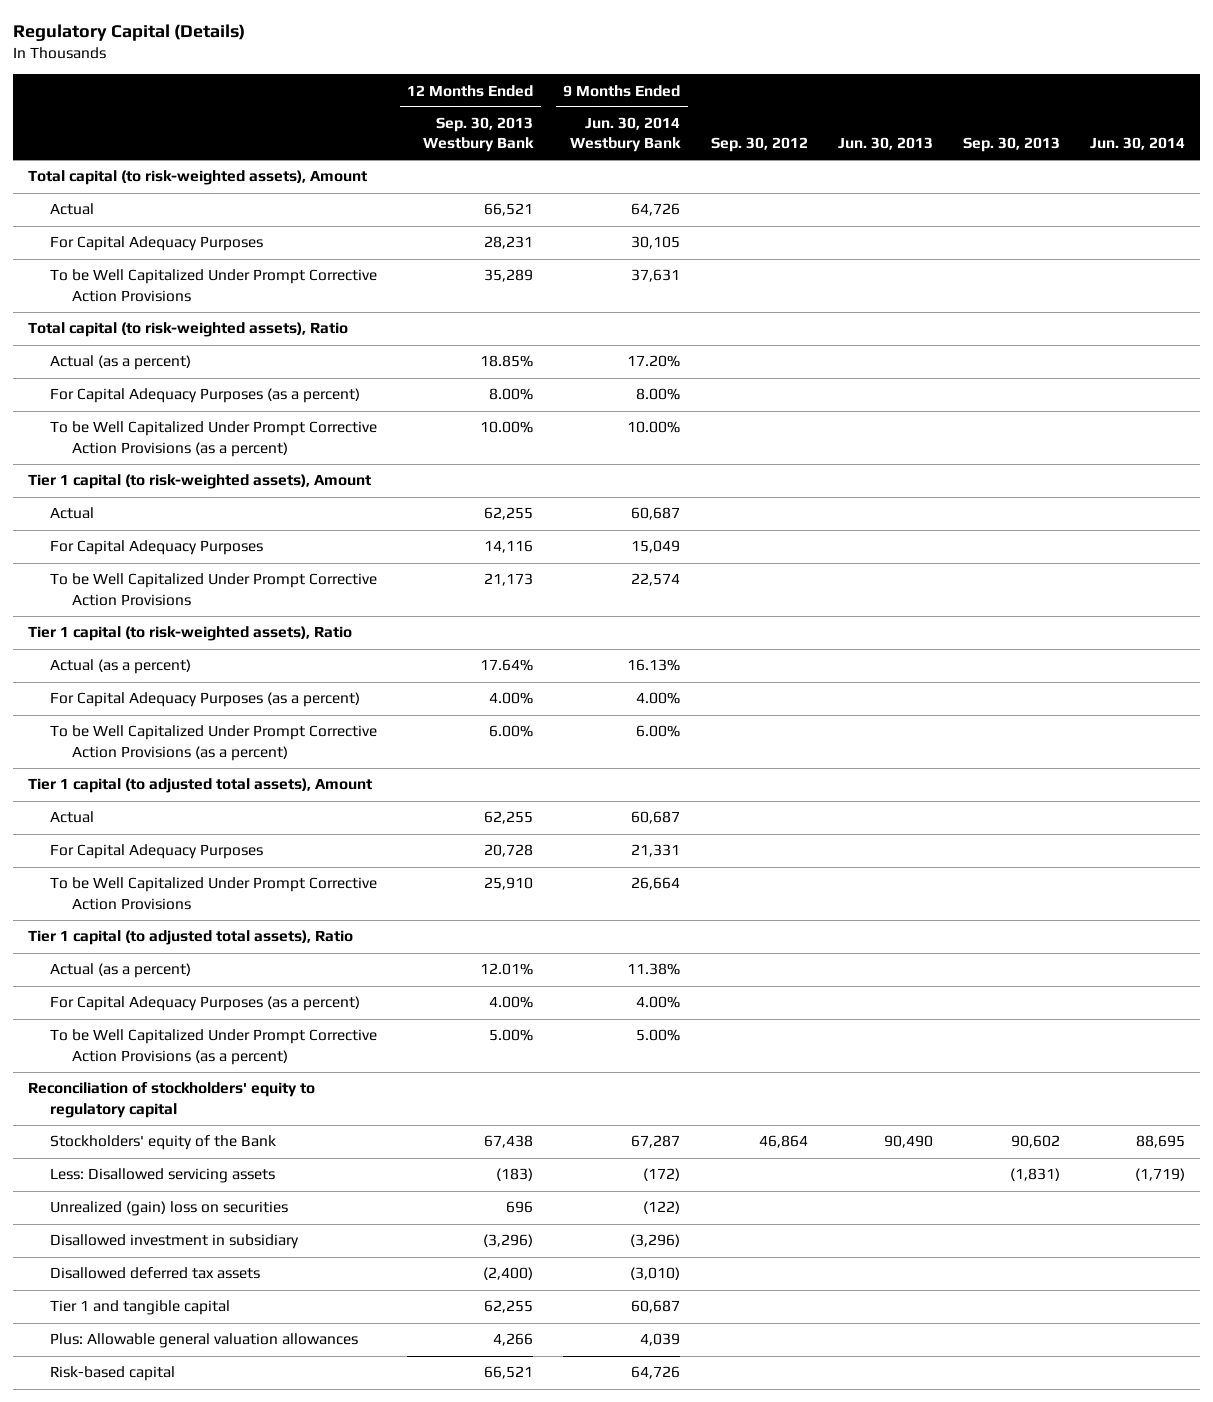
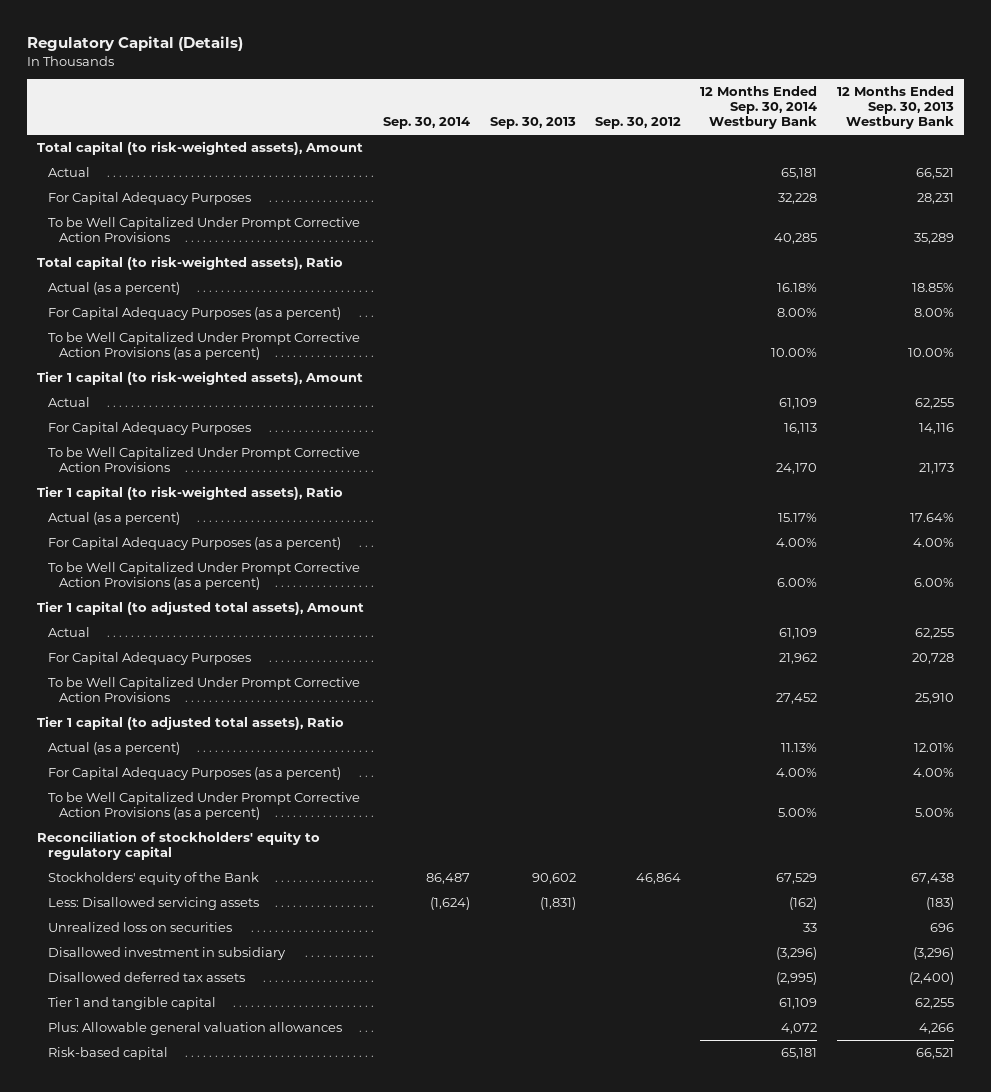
- | 12 Months Ended Sep. 30, 2013 Westbury Bank | 9 Months Ended Jun. 30, 2014 Westbury Bank | Sep. 30, 2012 | Jun. 30, 2013 | Sep. 30, 2013 | Jun. 30, 2014
+ | Sep. 30, 2014 | Sep. 30, 2013 | Sep. 30, 2012 | 12 Months Ended Sep. 30, 2014 Westbury Bank | 12 Months Ended Sep. 30, 2013 Westbury Bank
- Unrealized (gain) loss on securities | 696 | (122) | | | |
+ Unrealized loss on securities | | | | 33 | 696

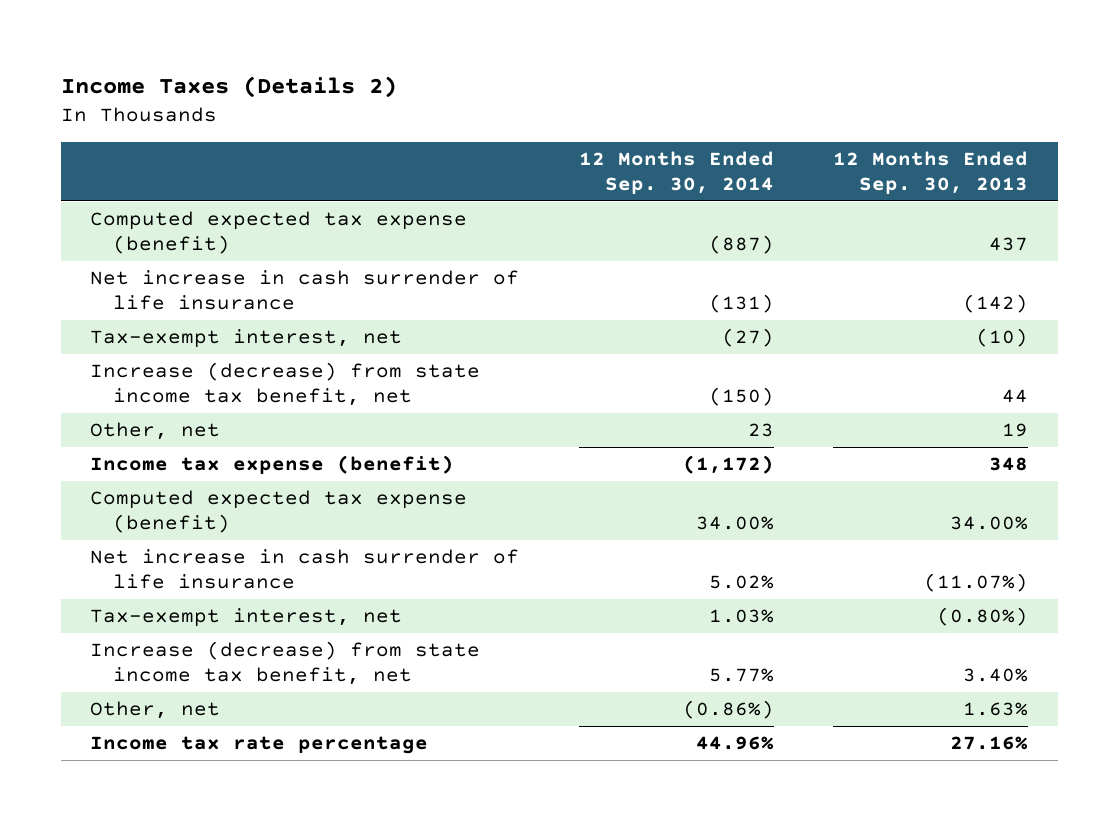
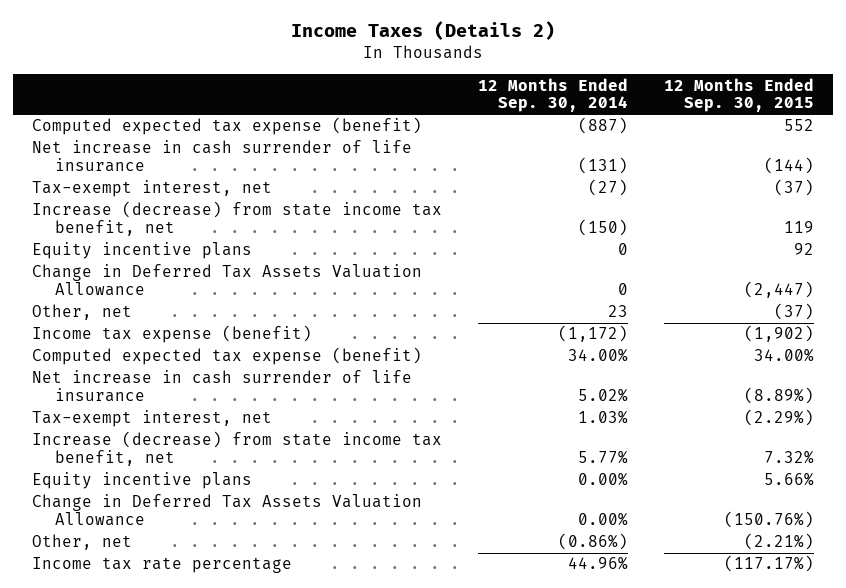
- | 12 Months Ended Sep. 30, 2014 | 12 Months Ended Sep. 30, 2013
+ | 12 Months Ended Sep. 30, 2014 | 12 Months Ended Sep. 30, 2015
+ Equity incentive plans | 0 | 92
+ Change in Deferred Tax Assets Valuation Allowance | 0 | (2,447)
+ Equity incentive plans | 0.00% | 5.66%
+ Change in Deferred Tax Assets Valuation Allowance | 0.00% | (150.76%)

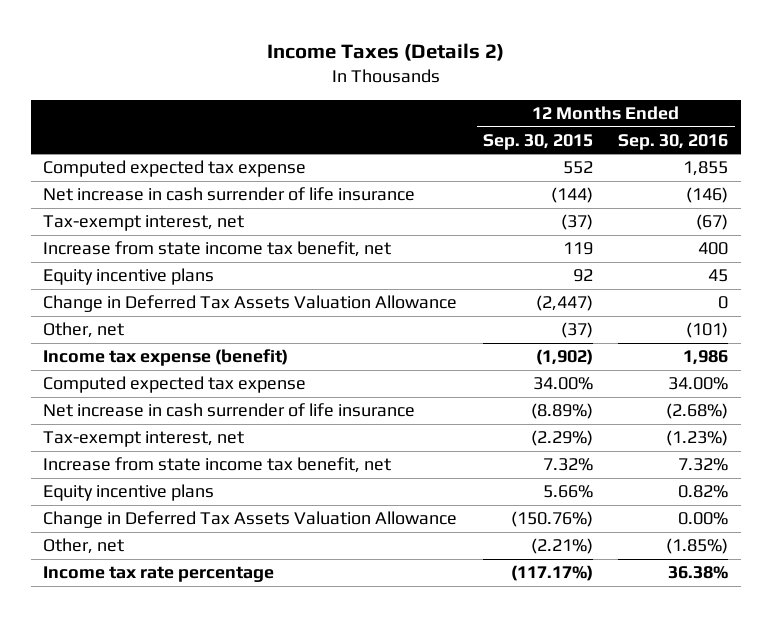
- | 12 Months Ended Sep. 30, 2014 | 12 Months Ended Sep. 30, 2015
+ | 12 Months Ended Sep. 30, 2015 | 12 Months Ended Sep. 30, 2016
- Computed expected tax expense (benefit) | (887) | 552
+ Computed expected tax expense | 552 | 1,855
- Increase (decrease) from state income tax benefit, net | (150) | 119
+ Increase from state income tax benefit, net | 119 | 400
- Computed expected tax expense (benefit) | 34.00% | 34.00%
+ Computed expected tax expense | 34.00% | 34.00%
- Increase (decrease) from state income tax benefit, net | 5.77% | 7.32%
+ Increase from state income tax benefit, net | 7.32% | 7.32%

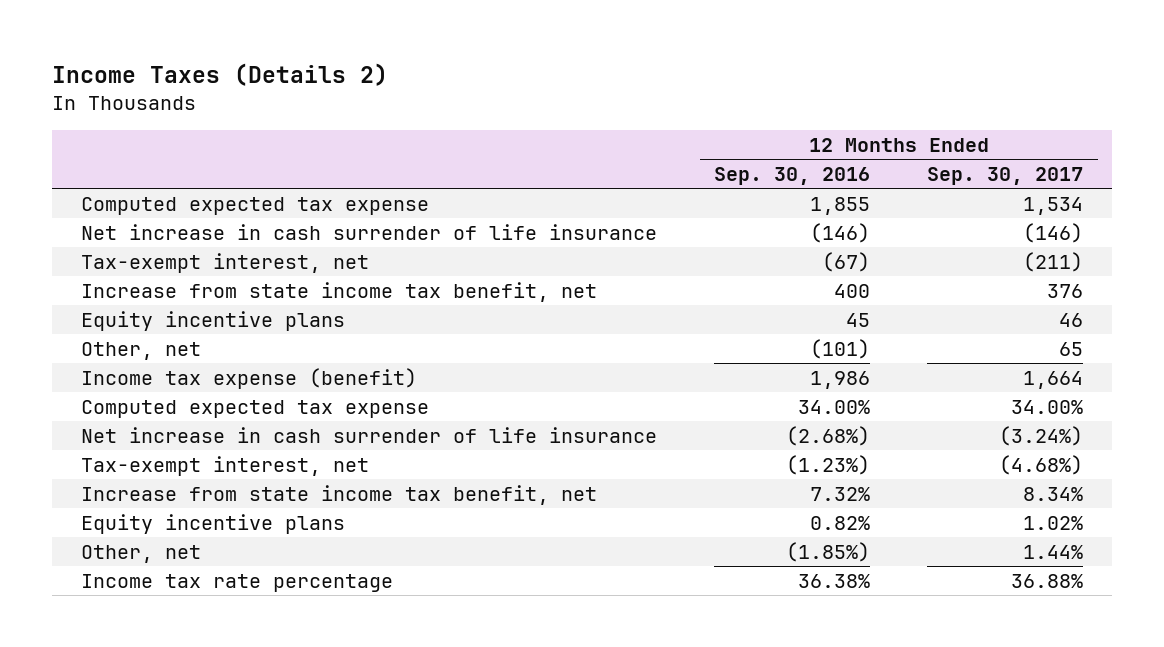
- | 12 Months Ended Sep. 30, 2015 | 12 Months Ended Sep. 30, 2016
+ | 12 Months Ended Sep. 30, 2016 | 12 Months Ended Sep. 30, 2017
- Change in Deferred Tax Assets Valuation Allowance | (2,447) | 0
- Change in Deferred Tax Assets Valuation Allowance | (150.76%) | 0.00%

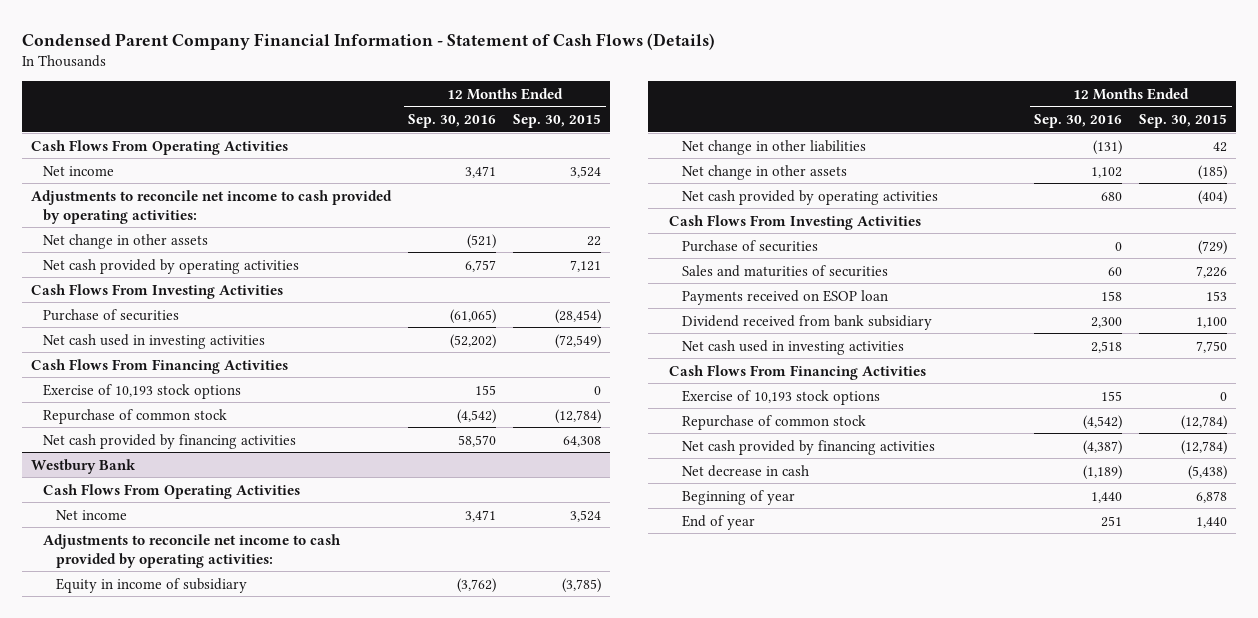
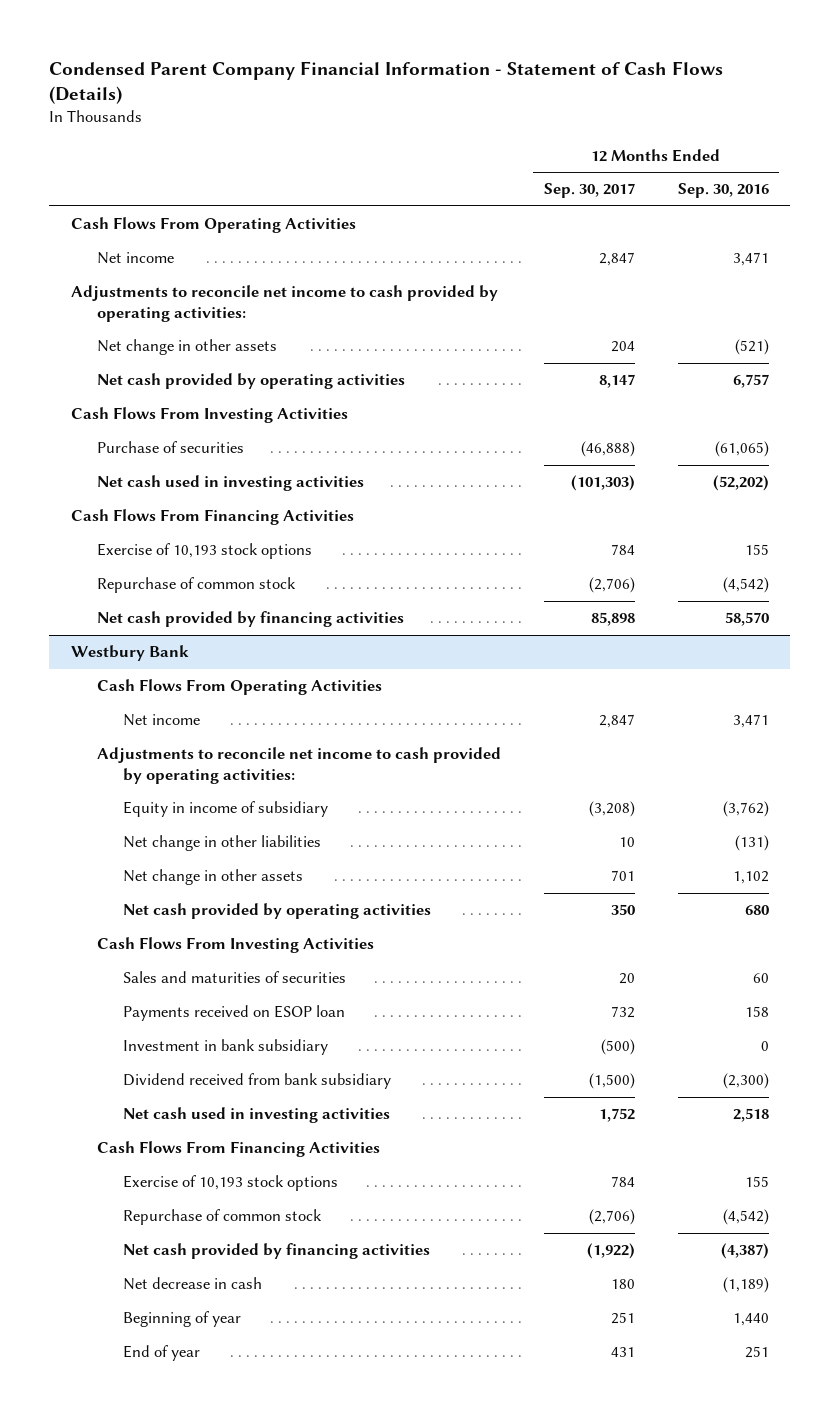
- | 12 Months Ended Sep. 30, 2016 | 12 Months Ended Sep. 30, 2015
+ | 12 Months Ended Sep. 30, 2017 | 12 Months Ended Sep. 30, 2016
@ Westbury Bank
- Purchase of securities | 0 | (729)
- Dividend received from bank subsidiary | 2,300 | 1,100
+ Investment in bank subsidiary | (500) | 0
+ Dividend received from bank subsidiary | (1,500) | (2,300)

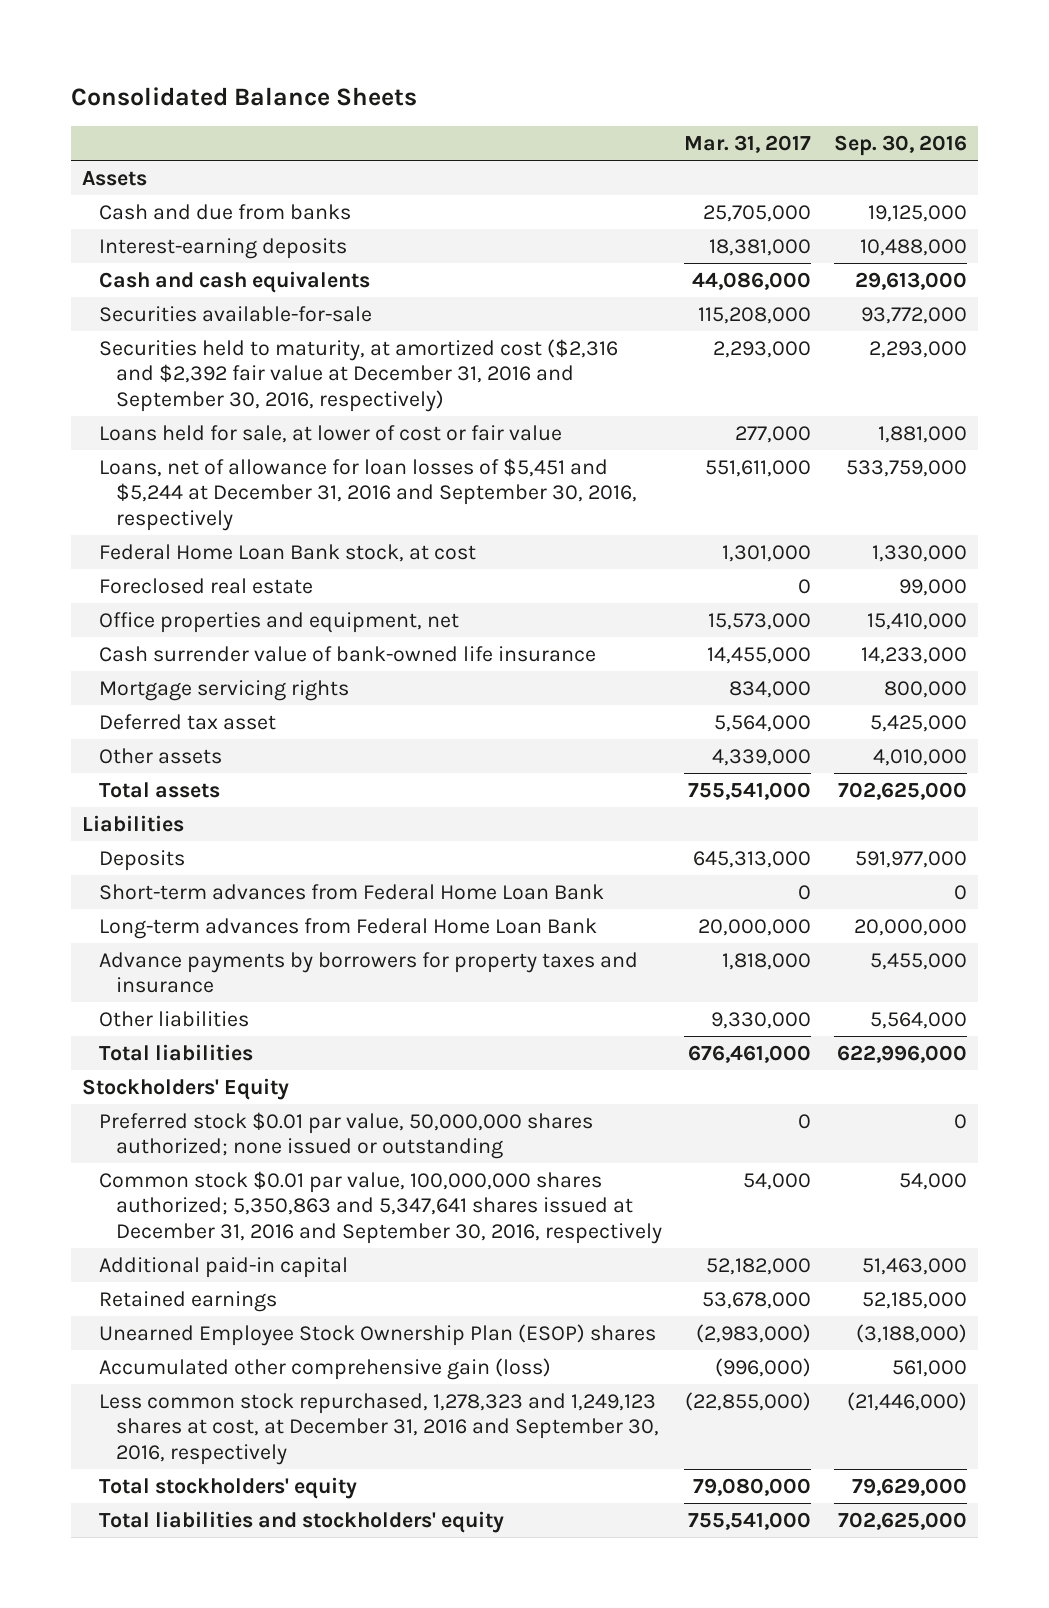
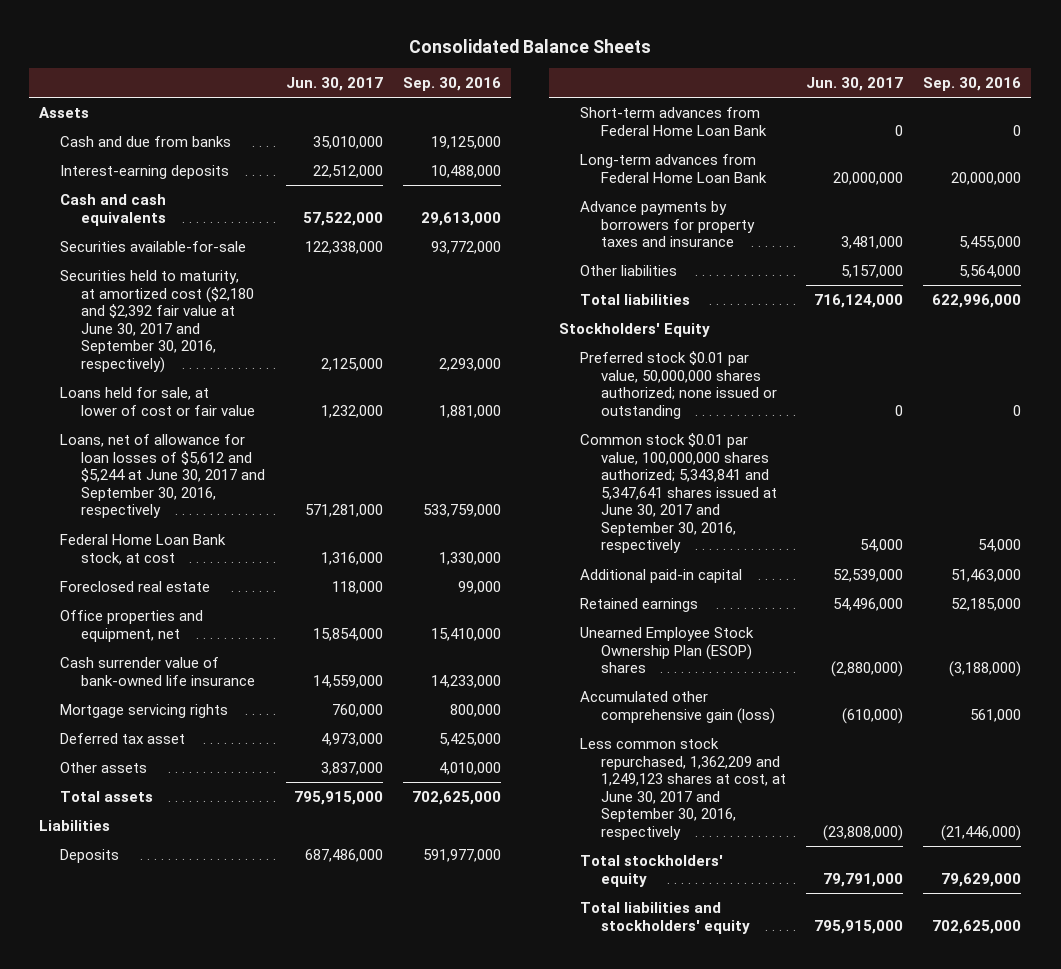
- | Mar. 31, 2017 | Sep. 30, 2016
+ | Jun. 30, 2017 | Sep. 30, 2016
- Securities held to maturity, at amortized cost ($2,316 and $2,392 fair value at December 31, 2016 and September 30, 2016, respectively) | 2,293,000 | 2,293,000
+ Securities held to maturity, at amortized cost ($2,180 and $2,392 fair value at June 30, 2017 and September 30, 2016, respectively) | 2,125,000 | 2,293,000
- Loans, net of allowance for loan losses of $5,451 and $5,244 at December 31, 2016 and September 30, 2016, respectively | 551,611,000 | 533,759,000
+ Loans, net of allowance for loan losses of $5,612 and $5,244 at June 30, 2017 and September 30, 2016, respectively | 571,281,000 | 533,759,000
- Common stock $0.01 par value, 100,000,000 shares authorized; 5,350,863 and 5,347,641 shares issued at December 31, 2016 and September 30, 2016, respectively | 54,000 | 54,000
+ Common stock $0.01 par value, 100,000,000 shares authorized; 5,343,841 and 5,347,641 shares issued at June 30, 2017 and September 30, 2016, respectively | 54,000 | 54,000
- Less common stock repurchased, 1,278,323 and 1,249,123 shares at cost, at December 31, 2016 and September 30, 2016, respectively | (22,855,000) | (21,446,000)
+ Less common stock repurchased, 1,362,209 and 1,249,123 shares at cost, at June 30, 2017 and September 30, 2016, respectively | (23,808,000) | (21,446,000)

